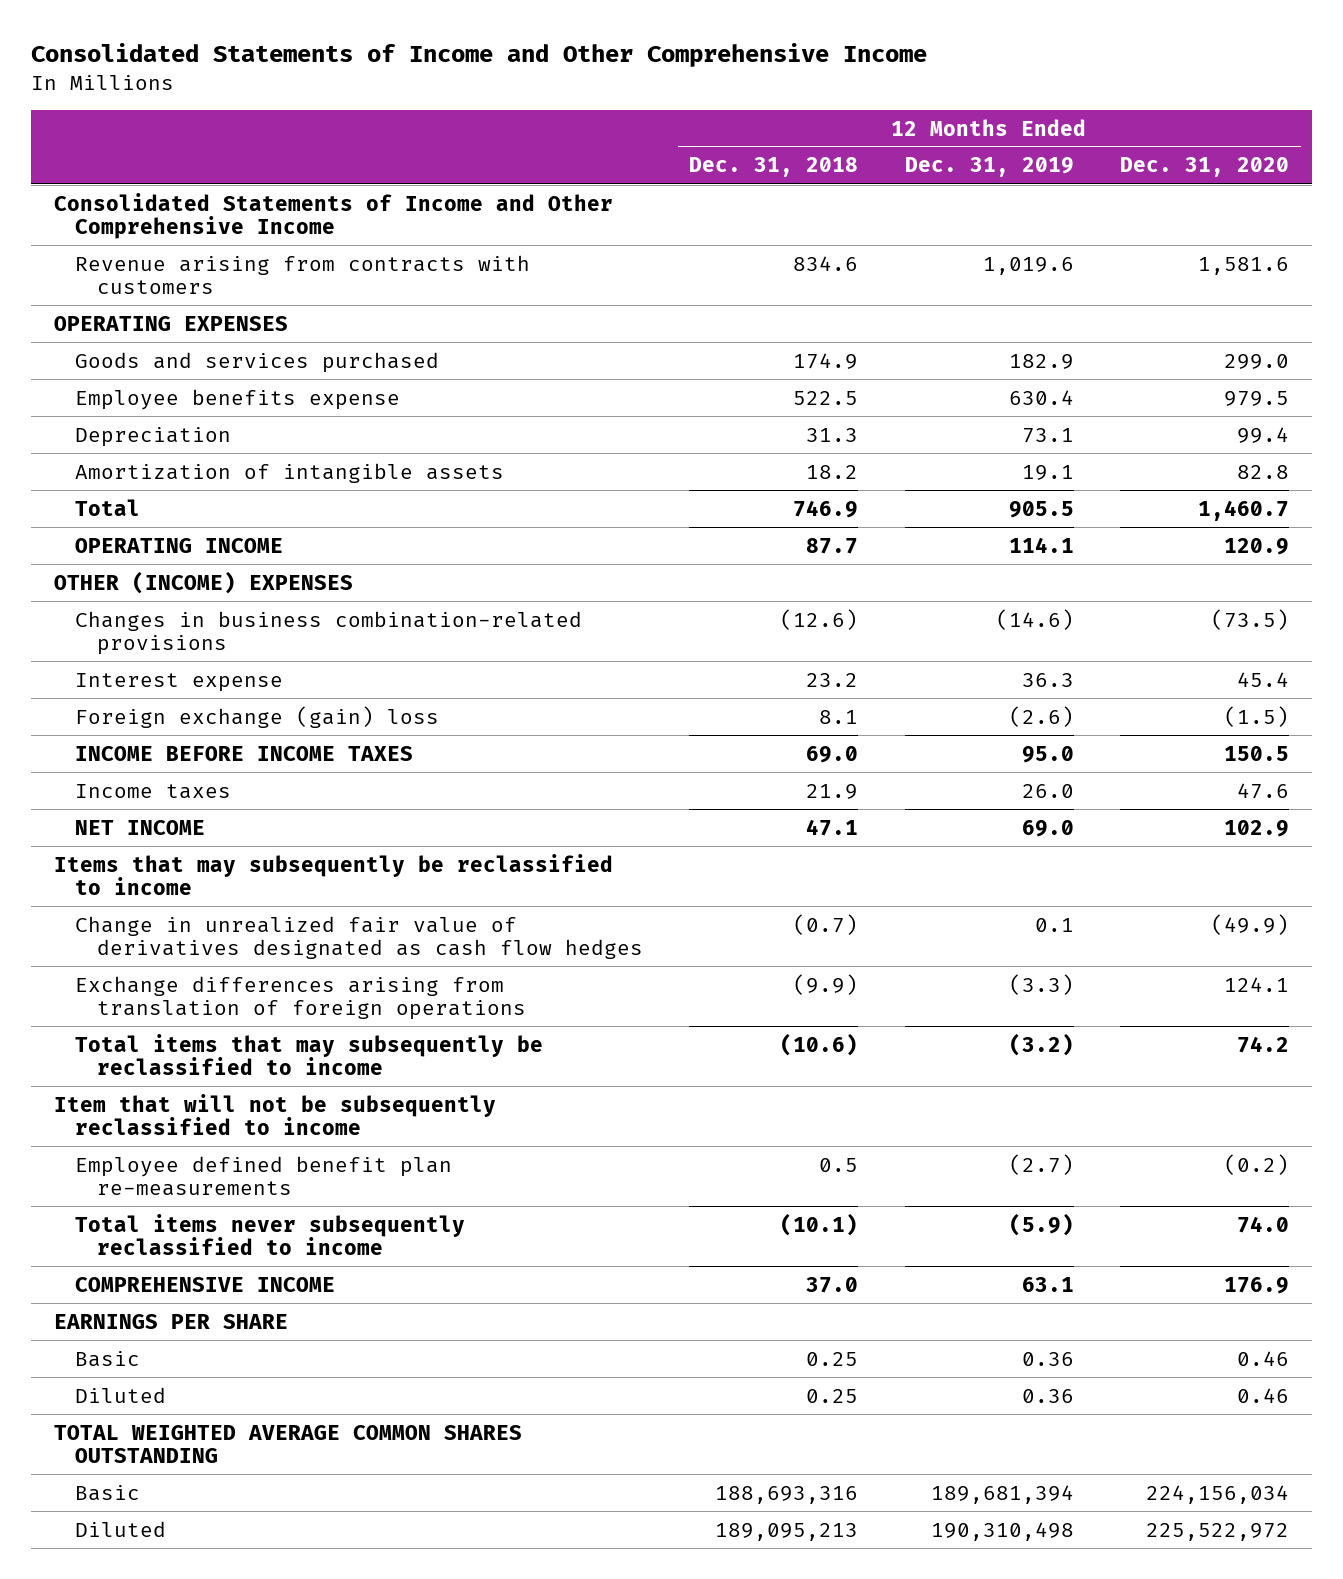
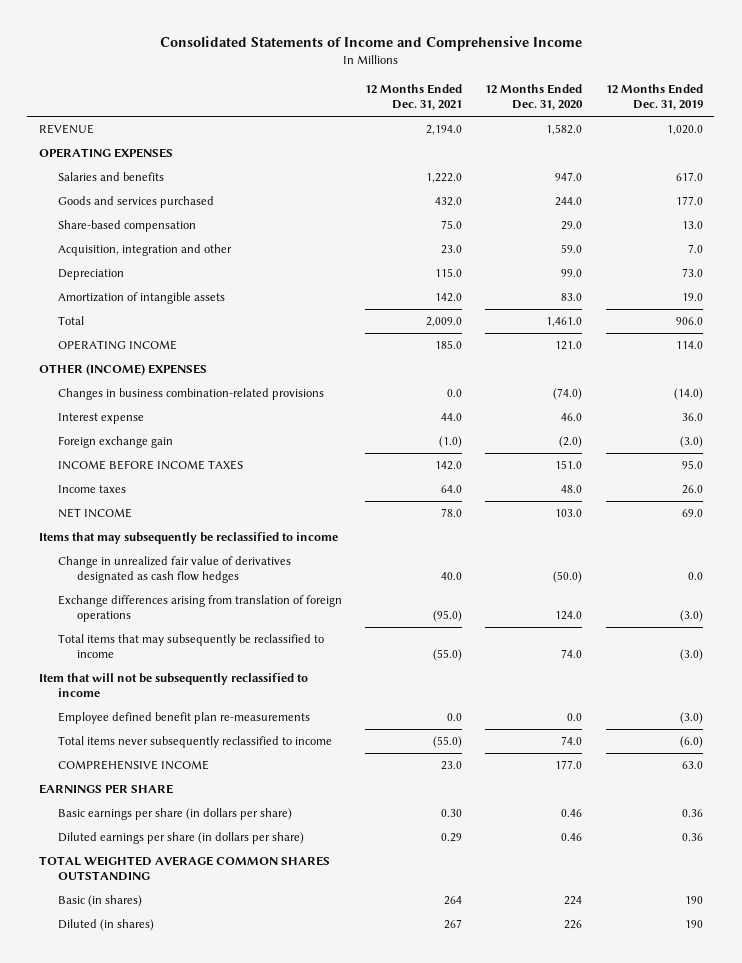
- Consolidated Statements of Income and Other Comprehensive Income
+ Consolidated Statements of Income and Comprehensive Income
- | 12 Months Ended Dec. 31, 2018 | 12 Months Ended Dec. 31, 2019 | 12 Months Ended Dec. 31, 2020
+ | 12 Months Ended Dec. 31, 2021 | 12 Months Ended Dec. 31, 2020 | 12 Months Ended Dec. 31, 2019
- Consolidated Statements of Income and Other Comprehensive Income
- Revenue arising from contracts with customers | 834.6 | 1,019.6 | 1,581.6
+ REVENUE | 2,194.0 | 1,582.0 | 1,020.0
- Goods and services purchased | 174.9 | 182.9 | 299.0
- Employee benefits expense | 522.5 | 630.4 | 979.5
- Depreciation | 31.3 | 73.1 | 99.4
- Amortization of intangible assets | 18.2 | 19.1 | 82.8
- Total | 746.9 | 905.5 | 1,460.7
- OPERATING INCOME | 87.7 | 114.1 | 120.9
+ Salaries and benefits | 1,222.0 | 947.0 | 617.0
+ Goods and services purchased | 432.0 | 244.0 | 177.0
+ Share-based compensation | 75.0 | 29.0 | 13.0
+ Acquisition, integration and other | 23.0 | 59.0 | 7.0
+ Depreciation | 115.0 | 99.0 | 73.0
+ Amortization of intangible assets | 142.0 | 83.0 | 19.0
+ Total | 2,009.0 | 1,461.0 | 906.0
+ OPERATING INCOME | 185.0 | 121.0 | 114.0
- Changes in business combination-related provisions | (12.6) | (14.6) | (73.5)
- Interest expense | 23.2 | 36.3 | 45.4
- Foreign exchange (gain) loss | 8.1 | (2.6) | (1.5)
- INCOME BEFORE INCOME TAXES | 69.0 | 95.0 | 150.5
- Income taxes | 21.9 | 26.0 | 47.6
- NET INCOME | 47.1 | 69.0 | 102.9
+ Changes in business combination-related provisions | 0.0 | (74.0) | (14.0)
+ Interest expense | 44.0 | 46.0 | 36.0
+ Foreign exchange gain | (1.0) | (2.0) | (3.0)
+ INCOME BEFORE INCOME TAXES | 142.0 | 151.0 | 95.0
+ Income taxes | 64.0 | 48.0 | 26.0
+ NET INCOME | 78.0 | 103.0 | 69.0
- Change in unrealized fair value of derivatives designated as cash flow hedges | (0.7) | 0.1 | (49.9)
- Exchange differences arising from translation of foreign operations | (9.9) | (3.3) | 124.1
- Total items that may subsequently be reclassified to income | (10.6) | (3.2) | 74.2
+ Change in unrealized fair value of derivatives designated as cash flow hedges | 40.0 | (50.0) | 0.0
+ Exchange differences arising from translation of foreign operations | (95.0) | 124.0 | (3.0)
+ Total items that may subsequently be reclassified to income | (55.0) | 74.0 | (3.0)
- Employee defined benefit plan re-measurements | 0.5 | (2.7) | (0.2)
- Total items never subsequently reclassified to income | (10.1) | (5.9) | 74.0
- COMPREHENSIVE INCOME | 37.0 | 63.1 | 176.9
+ Employee defined benefit plan re-measurements | 0.0 | 0.0 | (3.0)
+ Total items never subsequently reclassified to income | (55.0) | 74.0 | (6.0)
+ COMPREHENSIVE INCOME | 23.0 | 177.0 | 63.0
- Basic | 0.25 | 0.36 | 0.46
- Diluted | 0.25 | 0.36 | 0.46
+ Basic earnings per share (in dollars per share) | 0.30 | 0.46 | 0.36
+ Diluted earnings per share (in dollars per share) | 0.29 | 0.46 | 0.36
- Basic | 188,693,316 | 189,681,394 | 224,156,034
- Diluted | 189,095,213 | 190,310,498 | 225,522,972
+ Basic (in shares) | 264 | 224 | 190
+ Diluted (in shares) | 267 | 226 | 190

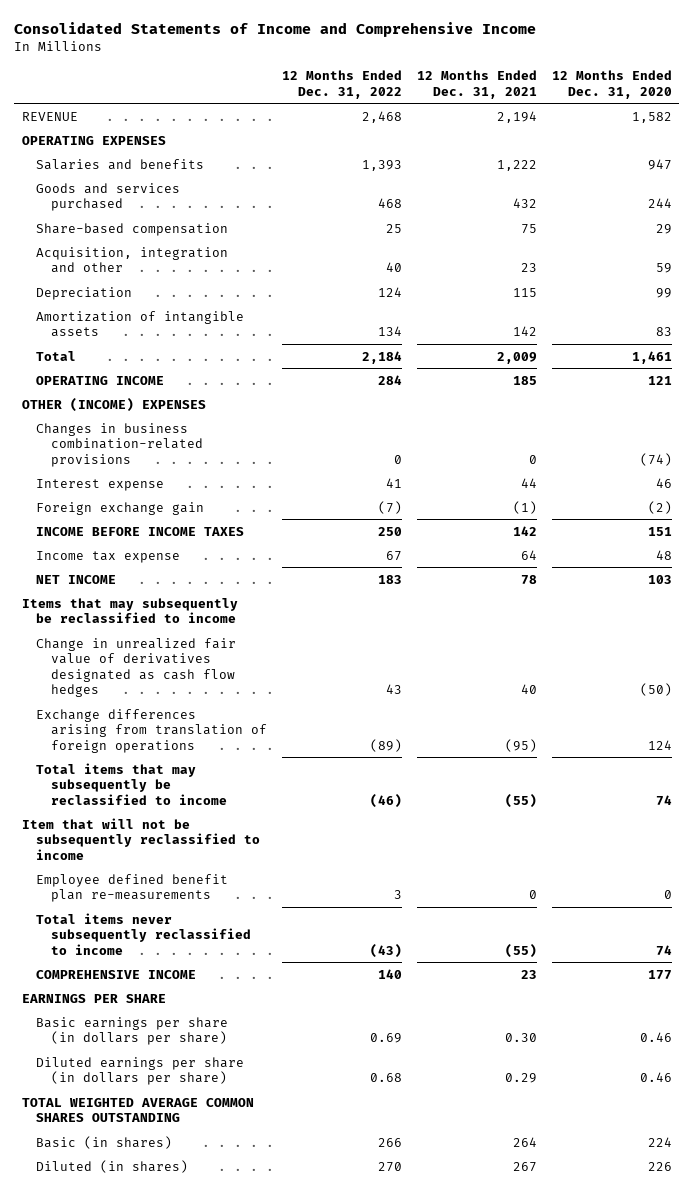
- | 12 Months Ended Dec. 31, 2021 | 12 Months Ended Dec. 31, 2020 | 12 Months Ended Dec. 31, 2019
+ | 12 Months Ended Dec. 31, 2022 | 12 Months Ended Dec. 31, 2021 | 12 Months Ended Dec. 31, 2020
- REVENUE | 2,194.0 | 1,582.0 | 1,020.0
+ REVENUE | 2,468 | 2,194 | 1,582
- Salaries and benefits | 1,222.0 | 947.0 | 617.0
- Goods and services purchased | 432.0 | 244.0 | 177.0
- Share-based compensation | 75.0 | 29.0 | 13.0
- Acquisition, integration and other | 23.0 | 59.0 | 7.0
- Depreciation | 115.0 | 99.0 | 73.0
- Amortization of intangible assets | 142.0 | 83.0 | 19.0
- Total | 2,009.0 | 1,461.0 | 906.0
- OPERATING INCOME | 185.0 | 121.0 | 114.0
+ Salaries and benefits | 1,393 | 1,222 | 947
+ Goods and services purchased | 468 | 432 | 244
+ Share-based compensation | 25 | 75 | 29
+ Acquisition, integration and other | 40 | 23 | 59
+ Depreciation | 124 | 115 | 99
+ Amortization of intangible assets | 134 | 142 | 83
+ Total | 2,184 | 2,009 | 1,461
+ OPERATING INCOME | 284 | 185 | 121
- Changes in business combination-related provisions | 0.0 | (74.0) | (14.0)
- Interest expense | 44.0 | 46.0 | 36.0
- Foreign exchange gain | (1.0) | (2.0) | (3.0)
- INCOME BEFORE INCOME TAXES | 142.0 | 151.0 | 95.0
- Income taxes | 64.0 | 48.0 | 26.0
- NET INCOME | 78.0 | 103.0 | 69.0
+ Changes in business combination-related provisions | 0 | 0 | (74)
+ Interest expense | 41 | 44 | 46
+ Foreign exchange gain | (7) | (1) | (2)
+ INCOME BEFORE INCOME TAXES | 250 | 142 | 151
+ Income tax expense | 67 | 64 | 48
+ NET INCOME | 183 | 78 | 103
- Change in unrealized fair value of derivatives designated as cash flow hedges | 40.0 | (50.0) | 0.0
- Exchange differences arising from translation of foreign operations | (95.0) | 124.0 | (3.0)
- Total items that may subsequently be reclassified to income | (55.0) | 74.0 | (3.0)
+ Change in unrealized fair value of derivatives designated as cash flow hedges | 43 | 40 | (50)
+ Exchange differences arising from translation of foreign operations | (89) | (95) | 124
+ Total items that may subsequently be reclassified to income | (46) | (55) | 74
- Employee defined benefit plan re-measurements | 0.0 | 0.0 | (3.0)
- Total items never subsequently reclassified to income | (55.0) | 74.0 | (6.0)
- COMPREHENSIVE INCOME | 23.0 | 177.0 | 63.0
+ Employee defined benefit plan re-measurements | 3 | 0 | 0
+ Total items never subsequently reclassified to income | (43) | (55) | 74
+ COMPREHENSIVE INCOME | 140 | 23 | 177

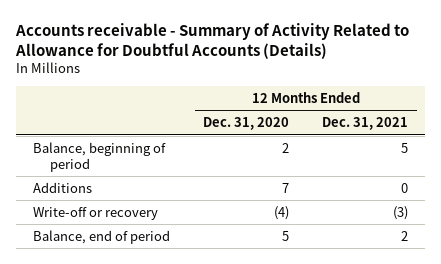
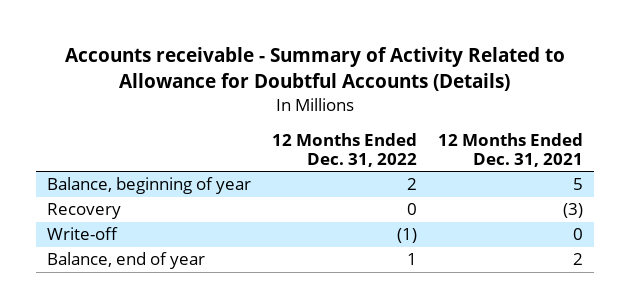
- | 12 Months Ended Dec. 31, 2020 | 12 Months Ended Dec. 31, 2021
+ | 12 Months Ended Dec. 31, 2022 | 12 Months Ended Dec. 31, 2021
- Balance, beginning of period | 2 | 5
- Additions | 7 | 0
- Write-off or recovery | (4) | (3)
- Balance, end of period | 5 | 2
+ Balance, beginning of year | 2 | 5
+ Recovery | 0 | (3)
+ Write-off | (1) | 0
+ Balance, end of year | 1 | 2

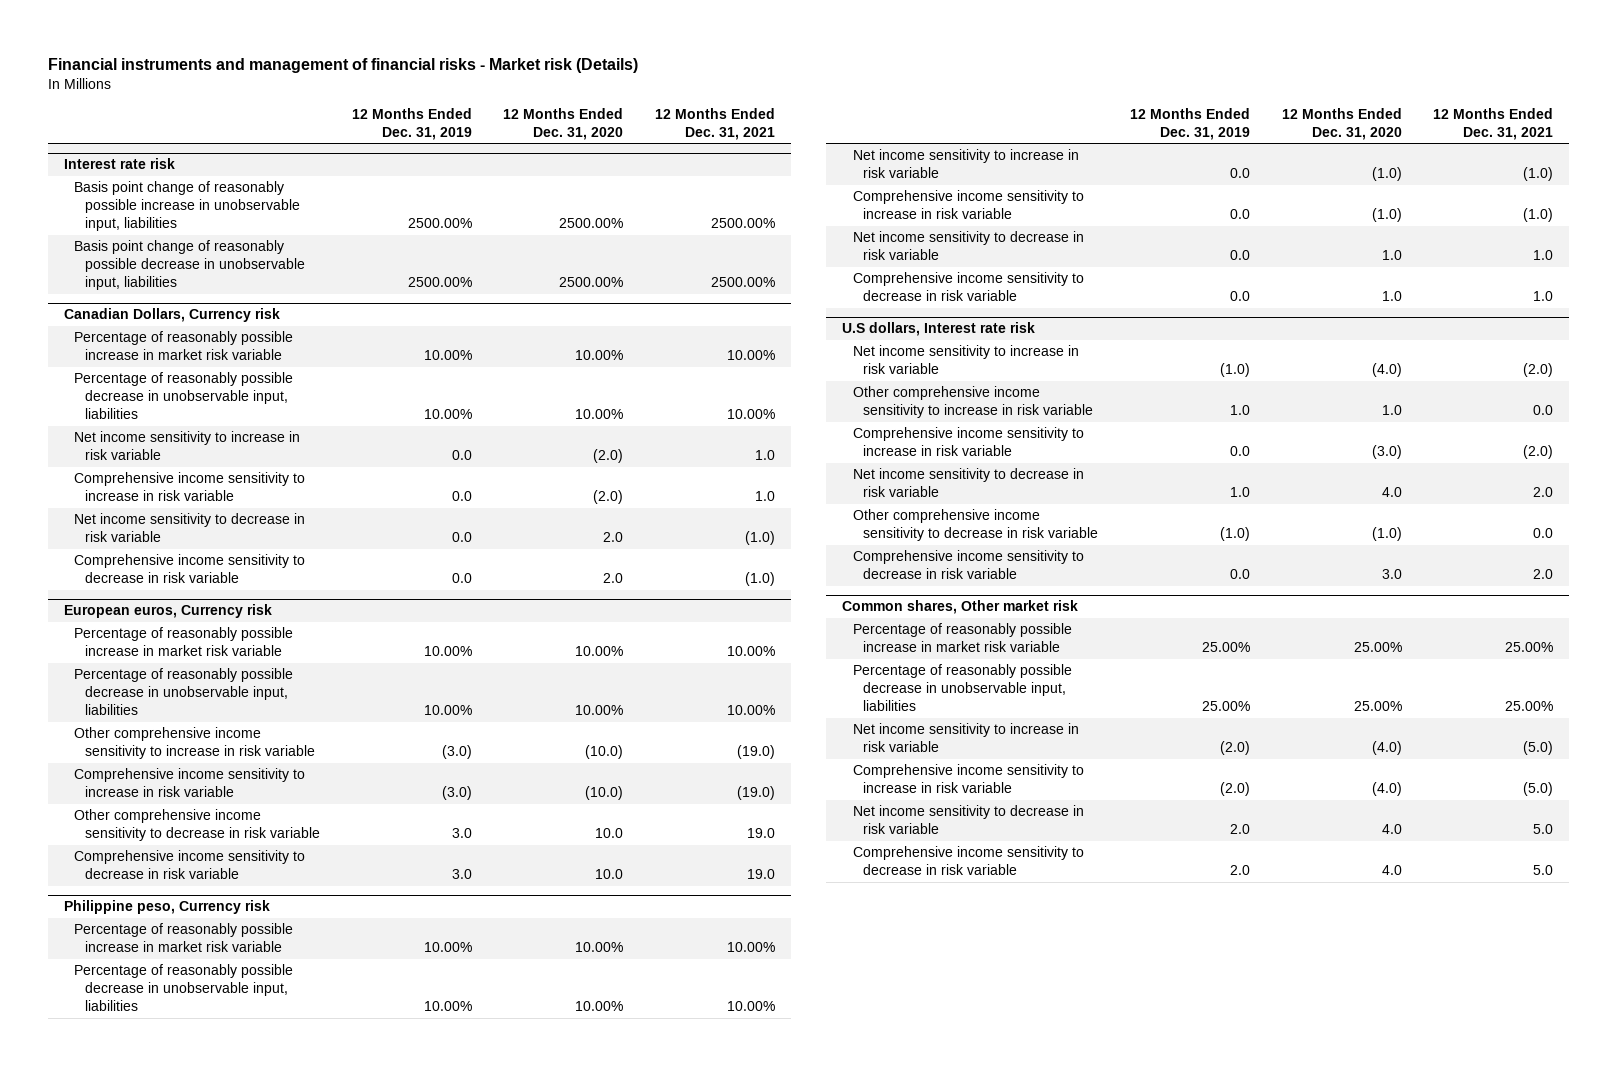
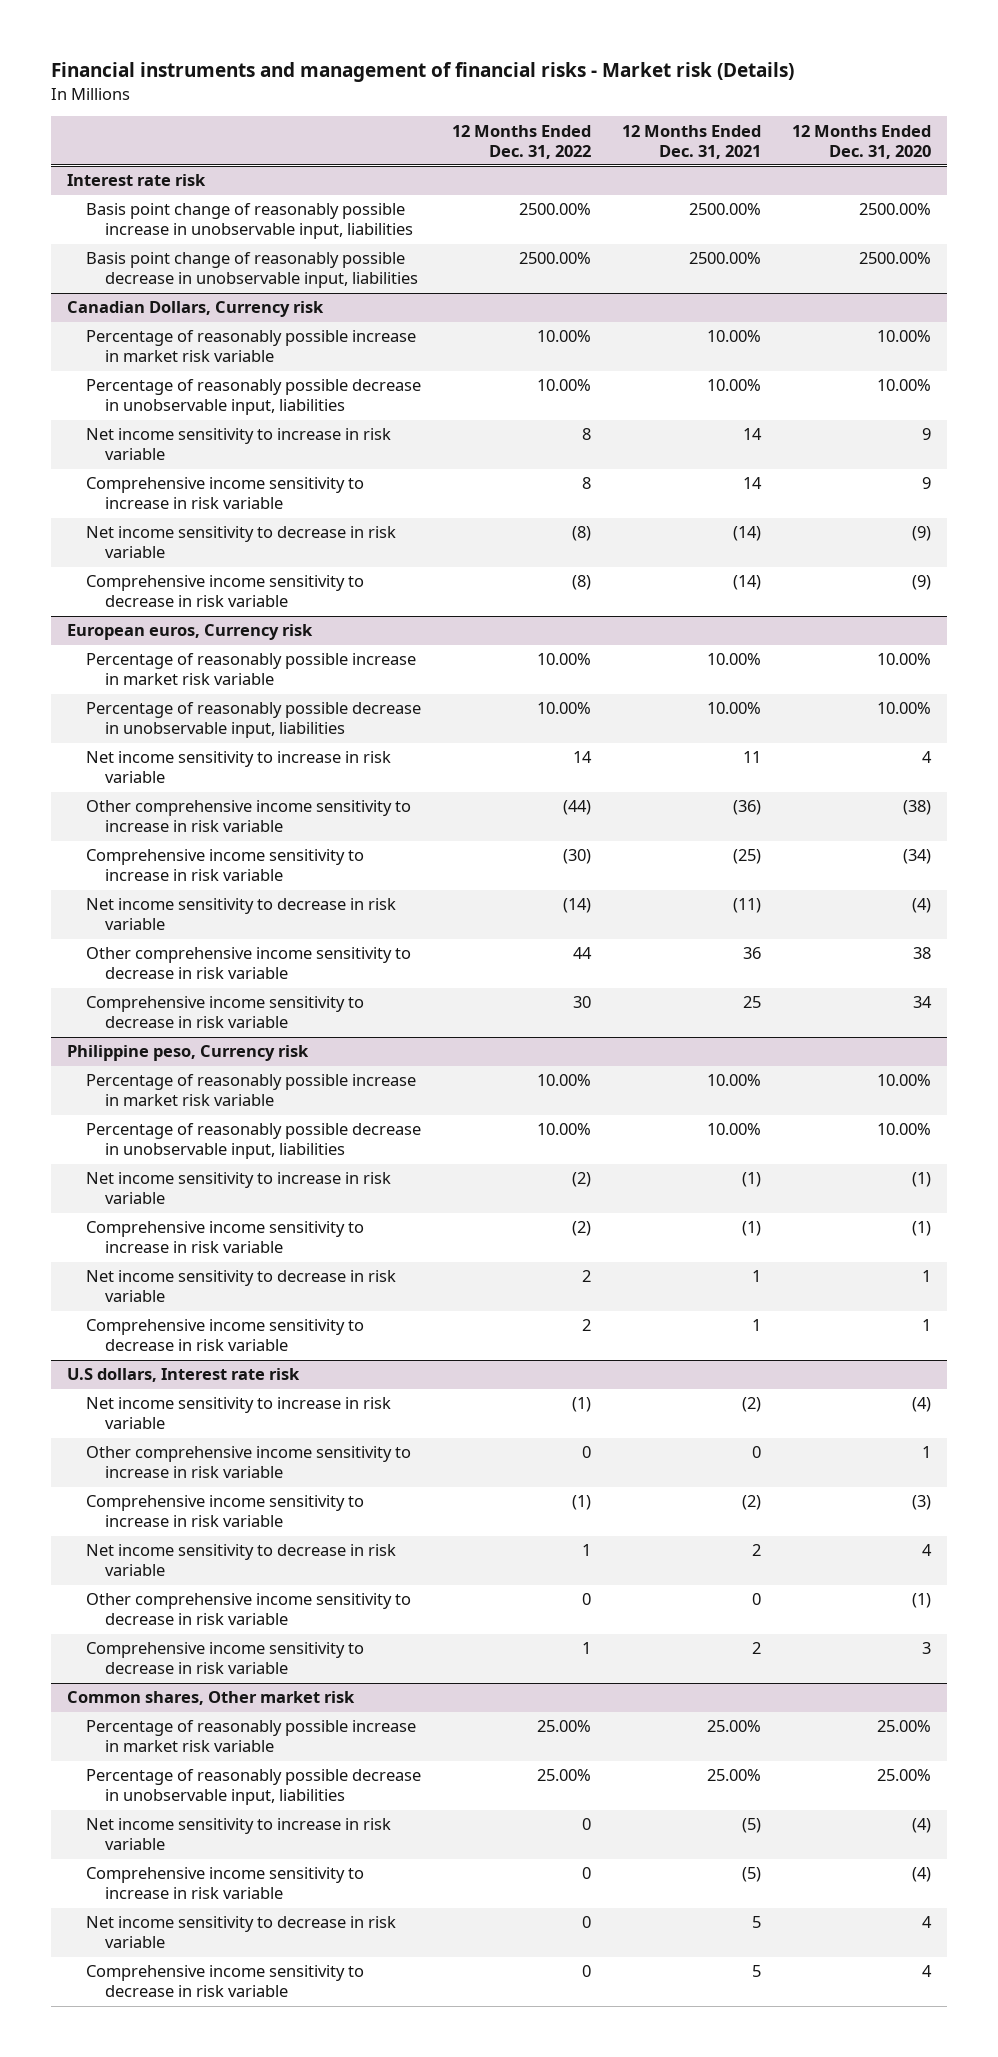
- | 12 Months Ended Dec. 31, 2019 | 12 Months Ended Dec. 31, 2020 | 12 Months Ended Dec. 31, 2021
+ | 12 Months Ended Dec. 31, 2022 | 12 Months Ended Dec. 31, 2021 | 12 Months Ended Dec. 31, 2020
@ Canadian Dollars, Currency risk
- Net income sensitivity to increase in risk variable | 0.0 | (2.0) | 1.0
- Comprehensive income sensitivity to increase in risk variable | 0.0 | (2.0) | 1.0
- Net income sensitivity to decrease in risk variable | 0.0 | 2.0 | (1.0)
- Comprehensive income sensitivity to decrease in risk variable | 0.0 | 2.0 | (1.0)
+ Net income sensitivity to increase in risk variable | 8 | 14 | 9
+ Comprehensive income sensitivity to increase in risk variable | 8 | 14 | 9
+ Net income sensitivity to decrease in risk variable | (8) | (14) | (9)
+ Comprehensive income sensitivity to decrease in risk variable | (8) | (14) | (9)
@ European euros, Currency risk
- Other comprehensive income sensitivity to increase in risk variable | (3.0) | (10.0) | (19.0)
- Comprehensive income sensitivity to increase in risk variable | (3.0) | (10.0) | (19.0)
- Other comprehensive income sensitivity to decrease in risk variable | 3.0 | 10.0 | 19.0
- Comprehensive income sensitivity to decrease in risk variable | 3.0 | 10.0 | 19.0
+ Net income sensitivity to increase in risk variable | 14 | 11 | 4
+ Other comprehensive income sensitivity to increase in risk variable | (44) | (36) | (38)
+ Comprehensive income sensitivity to increase in risk variable | (30) | (25) | (34)
+ Net income sensitivity to decrease in risk variable | (14) | (11) | (4)
+ Other comprehensive income sensitivity to decrease in risk variable | 44 | 36 | 38
+ Comprehensive income sensitivity to decrease in risk variable | 30 | 25 | 34
@ Philippine peso, Currency risk
- Net income sensitivity to increase in risk variable | 0.0 | (1.0) | (1.0)
- Comprehensive income sensitivity to increase in risk variable | 0.0 | (1.0) | (1.0)
- Net income sensitivity to decrease in risk variable | 0.0 | 1.0 | 1.0
- Comprehensive income sensitivity to decrease in risk variable | 0.0 | 1.0 | 1.0
+ Net income sensitivity to increase in risk variable | (2) | (1) | (1)
+ Comprehensive income sensitivity to increase in risk variable | (2) | (1) | (1)
+ Net income sensitivity to decrease in risk variable | 2 | 1 | 1
+ Comprehensive income sensitivity to decrease in risk variable | 2 | 1 | 1
@ U.S dollars, Interest rate risk
- Net income sensitivity to increase in risk variable | (1.0) | (4.0) | (2.0)
- Other comprehensive income sensitivity to increase in risk variable | 1.0 | 1.0 | 0.0
- Comprehensive income sensitivity to increase in risk variable | 0.0 | (3.0) | (2.0)
- Net income sensitivity to decrease in risk variable | 1.0 | 4.0 | 2.0
- Other comprehensive income sensitivity to decrease in risk variable | (1.0) | (1.0) | 0.0
- Comprehensive income sensitivity to decrease in risk variable | 0.0 | 3.0 | 2.0
+ Net income sensitivity to increase in risk variable | (1) | (2) | (4)
+ Other comprehensive income sensitivity to increase in risk variable | 0 | 0 | 1
+ Comprehensive income sensitivity to increase in risk variable | (1) | (2) | (3)
+ Net income sensitivity to decrease in risk variable | 1 | 2 | 4
+ Other comprehensive income sensitivity to decrease in risk variable | 0 | 0 | (1)
+ Comprehensive income sensitivity to decrease in risk variable | 1 | 2 | 3
@ Common shares, Other market risk
- Net income sensitivity to increase in risk variable | (2.0) | (4.0) | (5.0)
- Comprehensive income sensitivity to increase in risk variable | (2.0) | (4.0) | (5.0)
- Net income sensitivity to decrease in risk variable | 2.0 | 4.0 | 5.0
- Comprehensive income sensitivity to decrease in risk variable | 2.0 | 4.0 | 5.0
+ Net income sensitivity to increase in risk variable | 0 | (5) | (4)
+ Comprehensive income sensitivity to increase in risk variable | 0 | (5) | (4)
+ Net income sensitivity to decrease in risk variable | 0 | 5 | 4
+ Comprehensive income sensitivity to decrease in risk variable | 0 | 5 | 4

